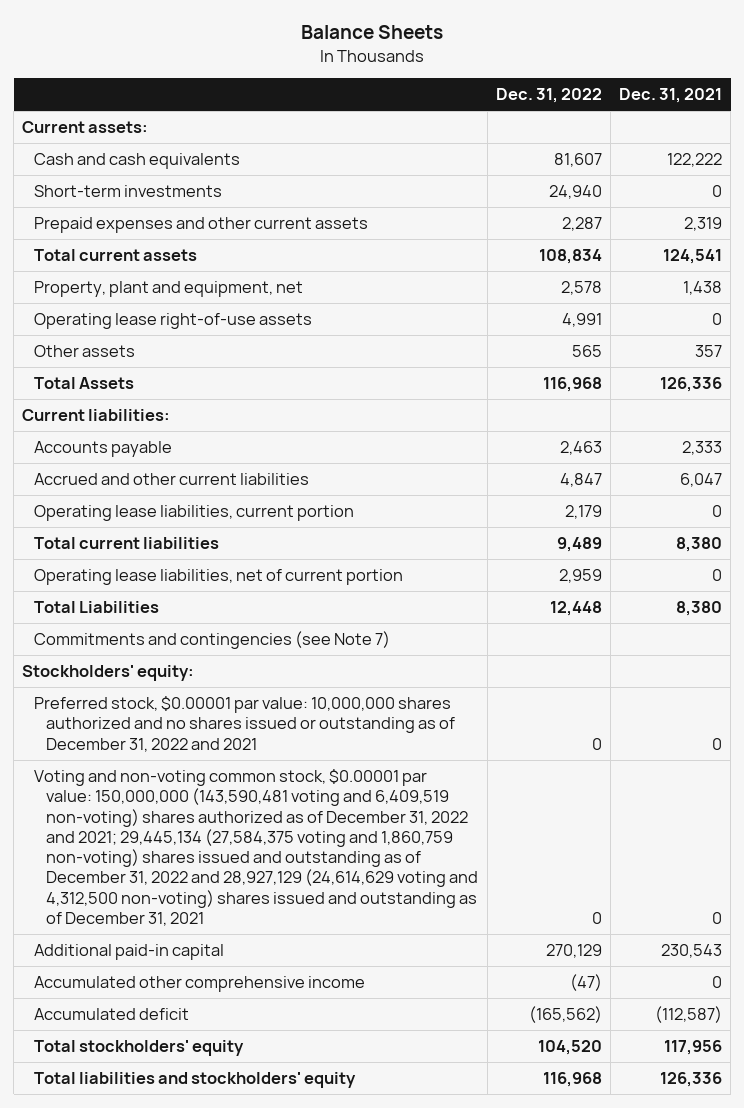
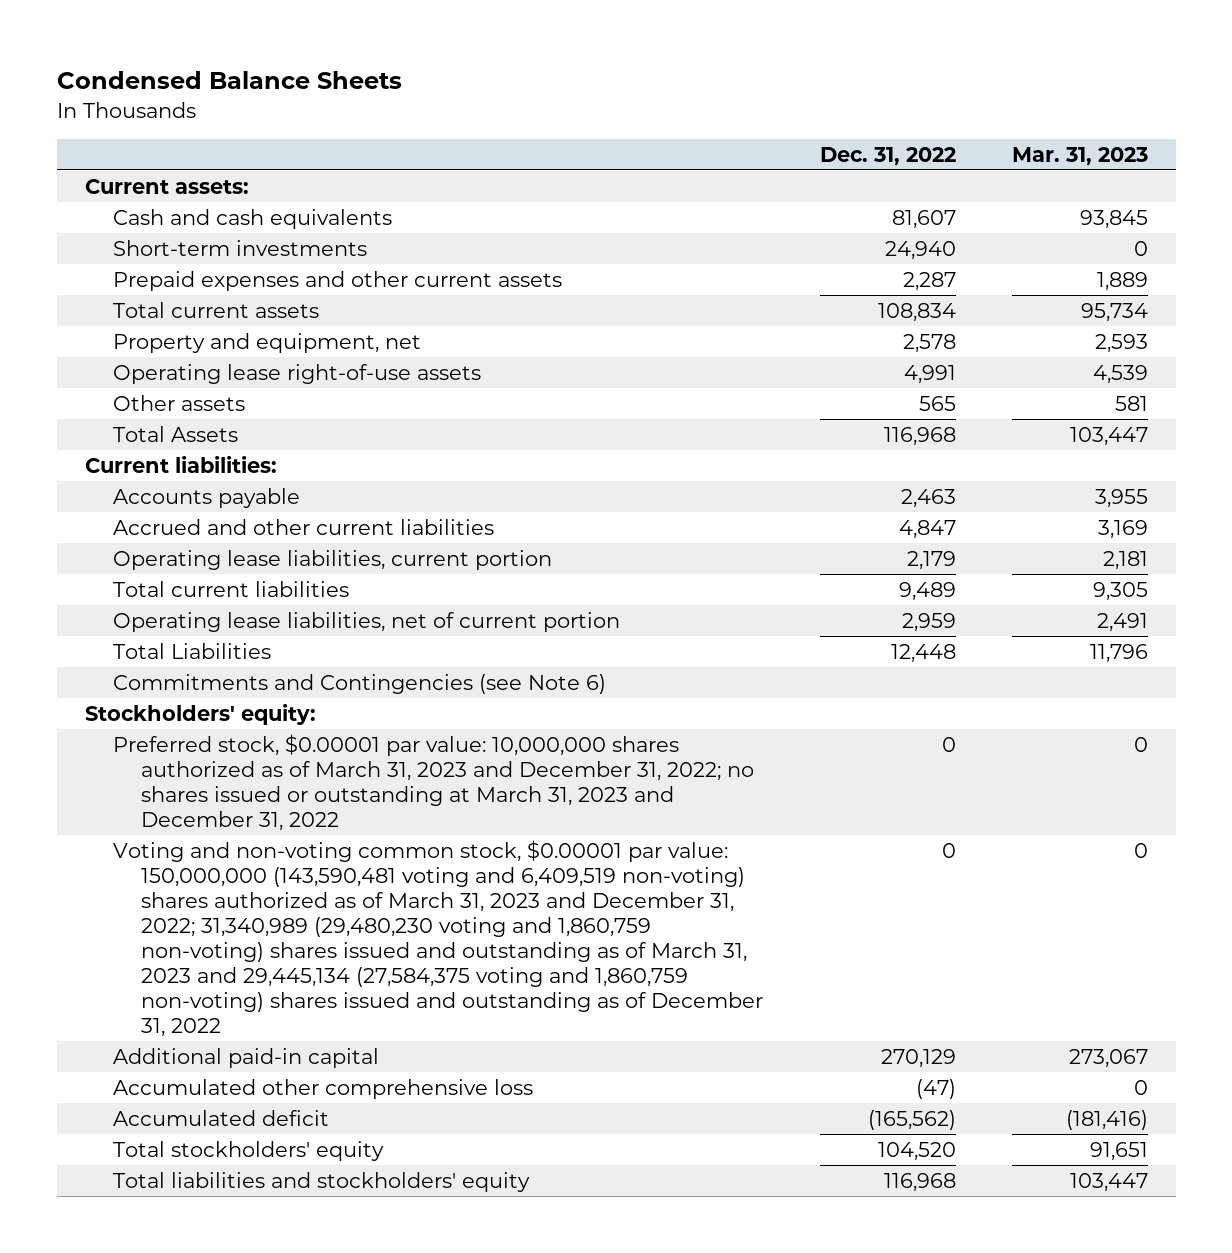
- Balance Sheets
+ Condensed Balance Sheets
- | Dec. 31, 2022 | Dec. 31, 2021
+ | Dec. 31, 2022 | Mar. 31, 2023
- Property, plant and equipment, net | 2,578 | 1,438
+ Property and equipment, net | 2,578 | 2,593
- Commitments and contingencies (see Note 7)
+ Commitments and Contingencies (see Note 6)
- Preferred stock, $0.00001 par value: 10,000,000 shares authorized and no shares issued or outstanding as of December 31, 2022 and 2021 | 0 | 0
- Voting and non-voting common stock, $0.00001 par value: 150,000,000 (143,590,481 voting and 6,409,519 non-voting) shares authorized as of December 31, 2022 and 2021; 29,445,134 (27,584,375 voting and 1,860,759 non-voting) shares issued and outstanding as of December 31, 2022 and 28,927,129 (24,614,629 voting and 4,312,500 non-voting) shares issued and outstanding as of December 31, 2021 | 0 | 0
+ Preferred stock, $0.00001 par value: 10,000,000 shares authorized as of March 31, 2023 and December 31, 2022; no shares issued or outstanding at March 31, 2023 and December 31, 2022 | 0 | 0
+ Voting and non-voting common stock, $0.00001 par value: 150,000,000 (143,590,481 voting and 6,409,519 non-voting) shares authorized as of March 31, 2023 and December 31, 2022; 31,340,989 (29,480,230 voting and 1,860,759 non-voting) shares issued and outstanding as of March 31, 2023 and 29,445,134 (27,584,375 voting and 1,860,759 non-voting) shares issued and outstanding as of December 31, 2022 | 0 | 0
- Accumulated other comprehensive income | (47) | 0
+ Accumulated other comprehensive loss | (47) | 0

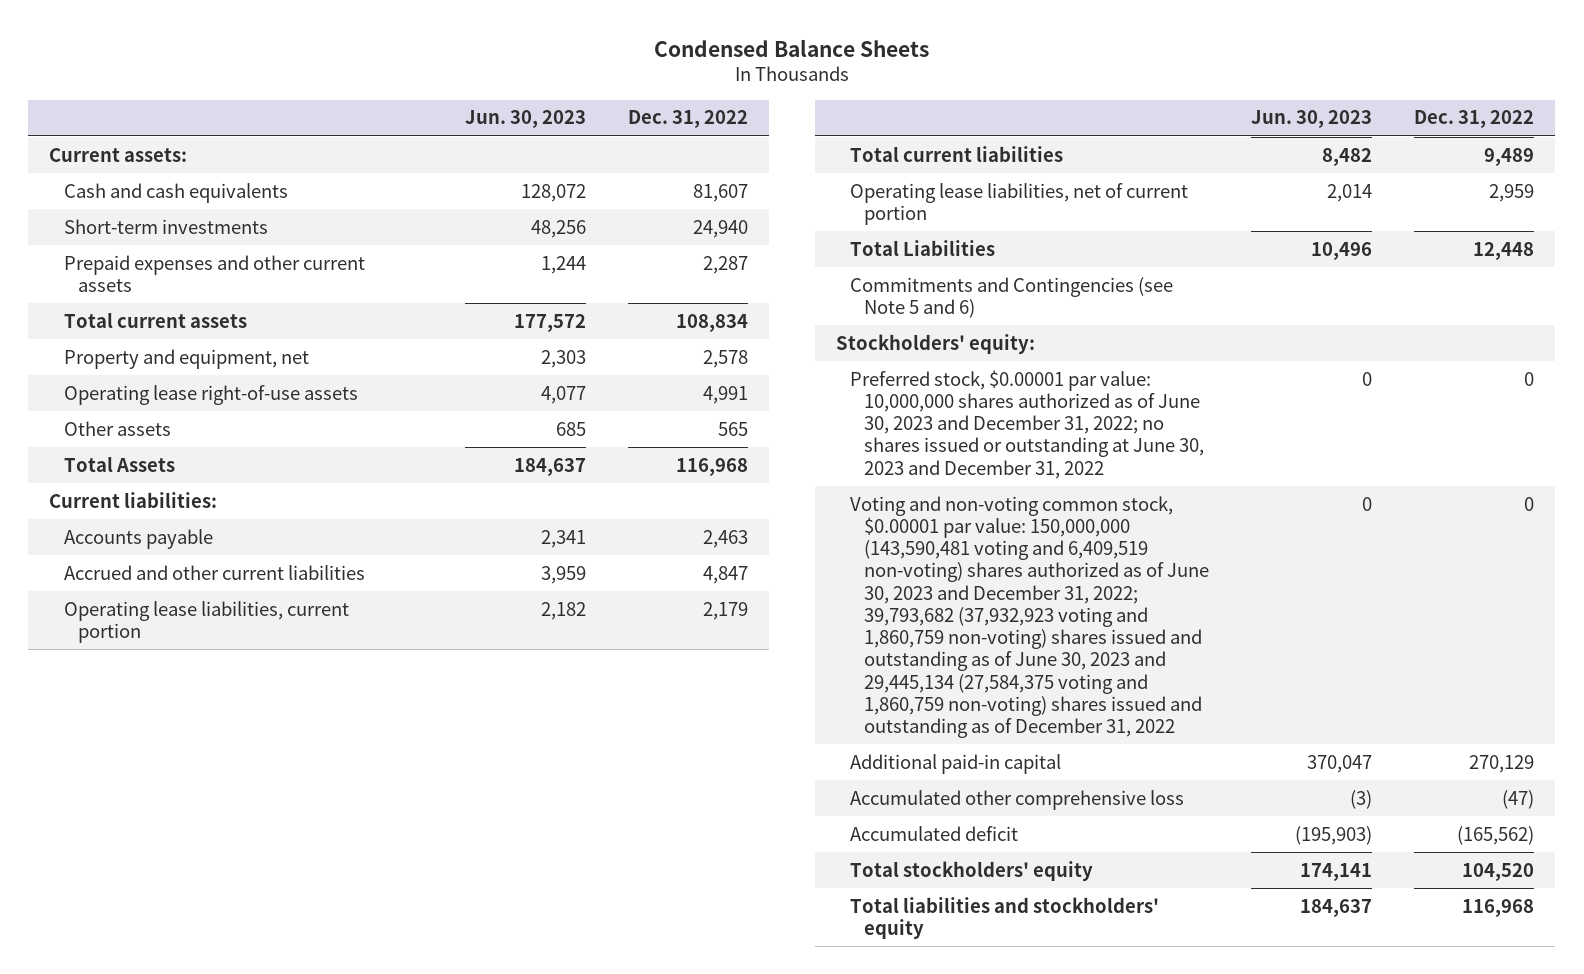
- | Dec. 31, 2022 | Mar. 31, 2023
+ | Jun. 30, 2023 | Dec. 31, 2022
- Commitments and Contingencies (see Note 6)
+ Commitments and Contingencies (see Note 5 and 6)
- Preferred stock, $0.00001 par value: 10,000,000 shares authorized as of March 31, 2023 and December 31, 2022; no shares issued or outstanding at March 31, 2023 and December 31, 2022 | 0 | 0
- Voting and non-voting common stock, $0.00001 par value: 150,000,000 (143,590,481 voting and 6,409,519 non-voting) shares authorized as of March 31, 2023 and December 31, 2022; 31,340,989 (29,480,230 voting and 1,860,759 non-voting) shares issued and outstanding as of March 31, 2023 and 29,445,134 (27,584,375 voting and 1,860,759 non-voting) shares issued and outstanding as of December 31, 2022 | 0 | 0
+ Preferred stock, $0.00001 par value: 10,000,000 shares authorized as of June 30, 2023 and December 31, 2022; no shares issued or outstanding at June 30, 2023 and December 31, 2022 | 0 | 0
+ Voting and non-voting common stock, $0.00001 par value: 150,000,000 (143,590,481 voting and 6,409,519 non-voting) shares authorized as of June 30, 2023 and December 31, 2022; 39,793,682 (37,932,923 voting and 1,860,759 non-voting) shares issued and outstanding as of June 30, 2023 and 29,445,134 (27,584,375 voting and 1,860,759 non-voting) shares issued and outstanding as of December 31, 2022 | 0 | 0

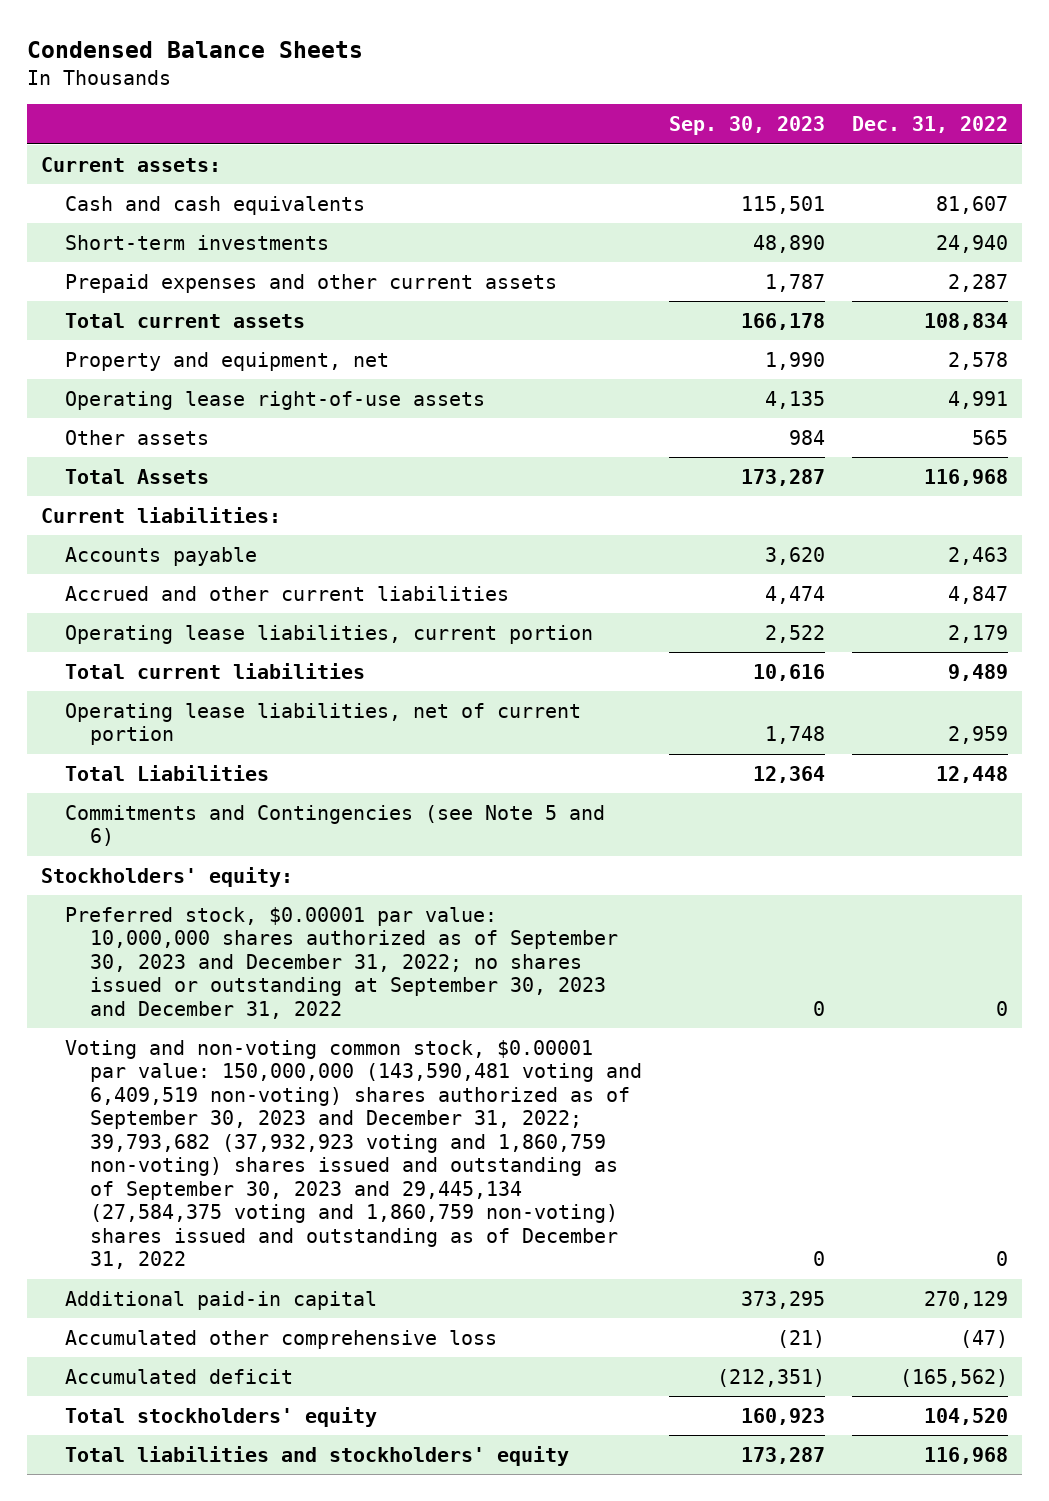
- | Jun. 30, 2023 | Dec. 31, 2022
+ | Sep. 30, 2023 | Dec. 31, 2022
- Preferred stock, $0.00001 par value: 10,000,000 shares authorized as of June 30, 2023 and December 31, 2022; no shares issued or outstanding at June 30, 2023 and December 31, 2022 | 0 | 0
- Voting and non-voting common stock, $0.00001 par value: 150,000,000 (143,590,481 voting and 6,409,519 non-voting) shares authorized as of June 30, 2023 and December 31, 2022; 39,793,682 (37,932,923 voting and 1,860,759 non-voting) shares issued and outstanding as of June 30, 2023 and 29,445,134 (27,584,375 voting and 1,860,759 non-voting) shares issued and outstanding as of December 31, 2022 | 0 | 0
+ Preferred stock, $0.00001 par value: 10,000,000 shares authorized as of September 30, 2023 and December 31, 2022; no shares issued or outstanding at September 30, 2023 and December 31, 2022 | 0 | 0
+ Voting and non-voting common stock, $0.00001 par value: 150,000,000 (143,590,481 voting and 6,409,519 non-voting) shares authorized as of September 30, 2023 and December 31, 2022; 39,793,682 (37,932,923 voting and 1,860,759 non-voting) shares issued and outstanding as of September 30, 2023 and 29,445,134 (27,584,375 voting and 1,860,759 non-voting) shares issued and outstanding as of December 31, 2022 | 0 | 0

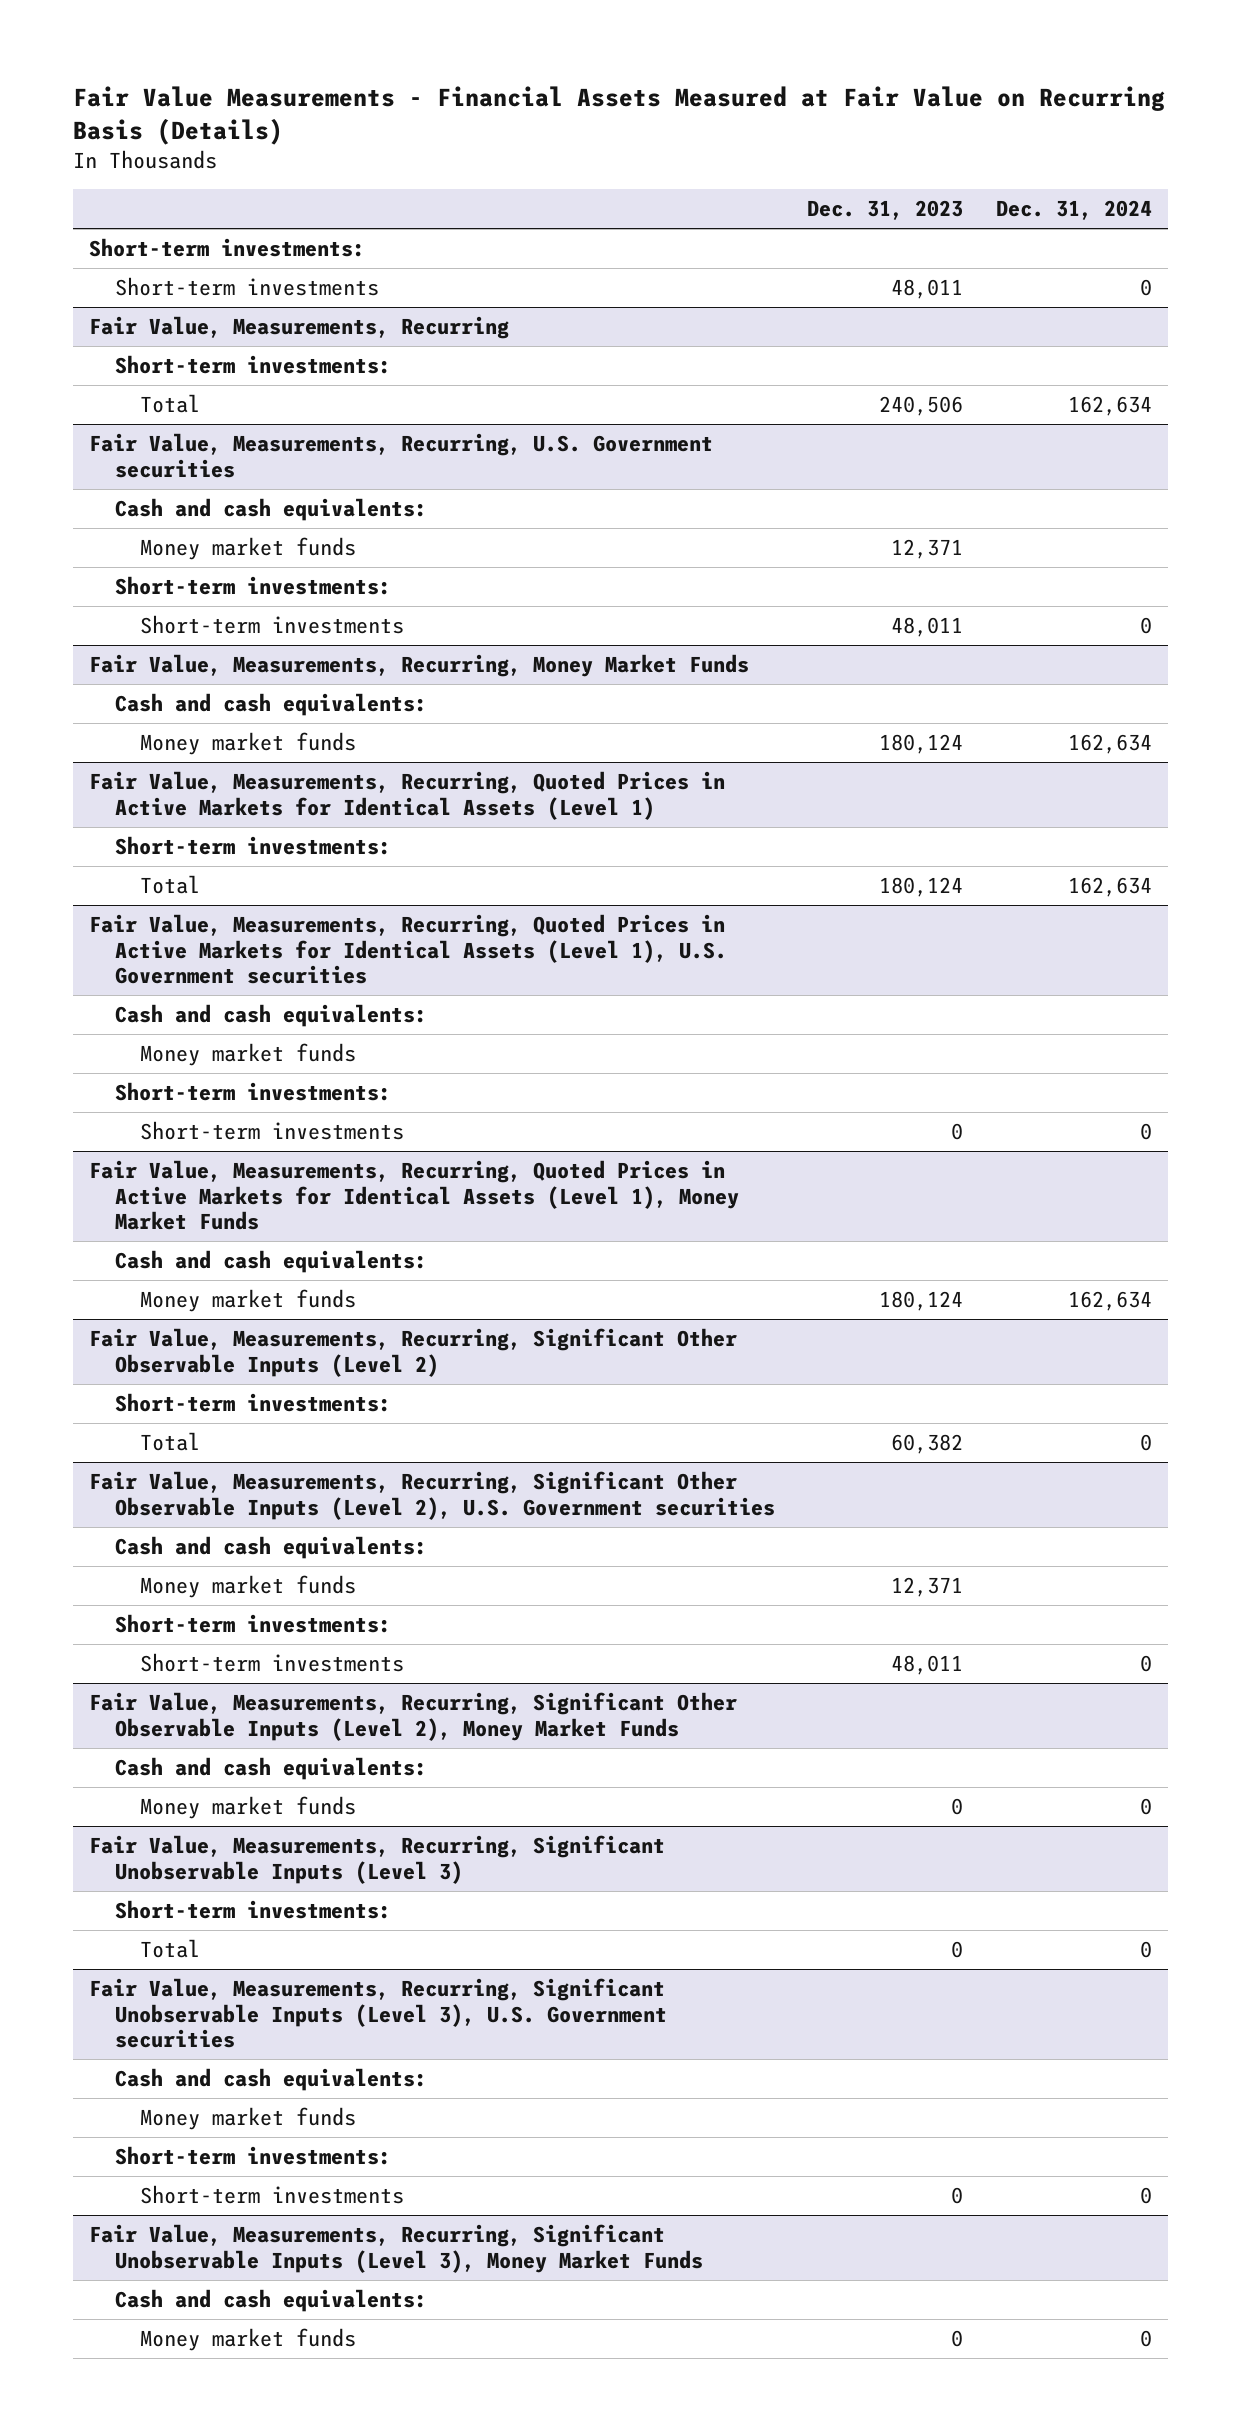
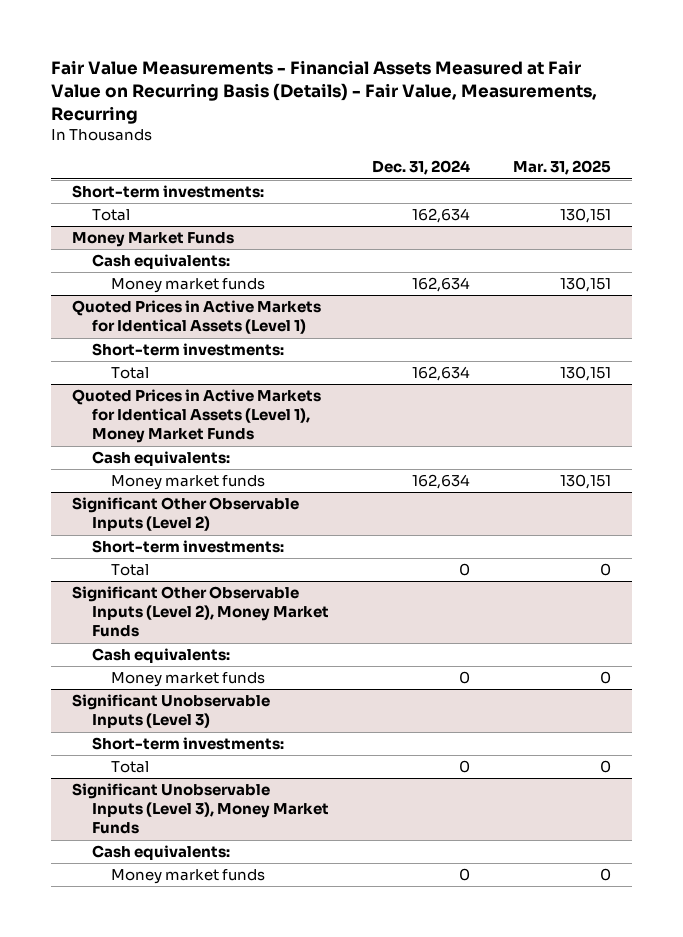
- Fair Value Measurements - Financial Assets Measured at Fair Value on Recurring Basis (Details)
+ Fair Value Measurements - Financial Assets Measured at Fair Value on Recurring Basis (Details) - Fair Value, Measurements, Recurring
- | Dec. 31, 2023 | Dec. 31, 2024
+ | Dec. 31, 2024 | Mar. 31, 2025
- Short-term investments | 48,011 | 0
- Fair Value, Measurements, Recurring
- Short-term investments:
- Fair Value, Measurements, Recurring, U.S. Government securities
- Cash and cash equivalents:
- Money market funds | 12,371 |
- Short-term investments:
- Short-term investments | 48,011 | 0
- Fair Value, Measurements, Recurring, Money Market Funds
- Cash and cash equivalents:
+ Money Market Funds
+ Cash equivalents:
- Fair Value, Measurements, Recurring, Quoted Prices in Active Markets for Identical Assets (Level 1)
+ Quoted Prices in Active Markets for Identical Assets (Level 1)
- Fair Value, Measurements, Recurring, Quoted Prices in Active Markets for Identical Assets (Level 1), U.S. Government securities
- Cash and cash equivalents:
- Money market funds
- Short-term investments:
- Short-term investments | 0 | 0
- Fair Value, Measurements, Recurring, Quoted Prices in Active Markets for Identical Assets (Level 1), Money Market Funds
- Cash and cash equivalents:
+ Quoted Prices in Active Markets for Identical Assets (Level 1), Money Market Funds
+ Cash equivalents:
- Fair Value, Measurements, Recurring, Significant Other Observable Inputs (Level 2)
+ Significant Other Observable Inputs (Level 2)
- Fair Value, Measurements, Recurring, Significant Other Observable Inputs (Level 2), U.S. Government securities
- Cash and cash equivalents:
- Money market funds | 12,371 |
- Short-term investments:
- Short-term investments | 48,011 | 0
- Fair Value, Measurements, Recurring, Significant Other Observable Inputs (Level 2), Money Market Funds
- Cash and cash equivalents:
+ Significant Other Observable Inputs (Level 2), Money Market Funds
+ Cash equivalents:
- Fair Value, Measurements, Recurring, Significant Unobservable Inputs (Level 3)
+ Significant Unobservable Inputs (Level 3)
- Fair Value, Measurements, Recurring, Significant Unobservable Inputs (Level 3), U.S. Government securities
- Cash and cash equivalents:
- Money market funds
- Short-term investments:
- Short-term investments | 0 | 0
- Fair Value, Measurements, Recurring, Significant Unobservable Inputs (Level 3), Money Market Funds
- Cash and cash equivalents:
+ Significant Unobservable Inputs (Level 3), Money Market Funds
+ Cash equivalents:

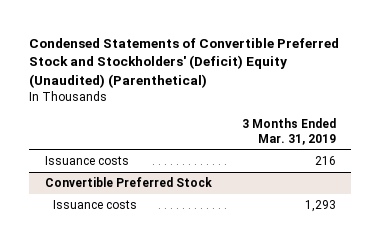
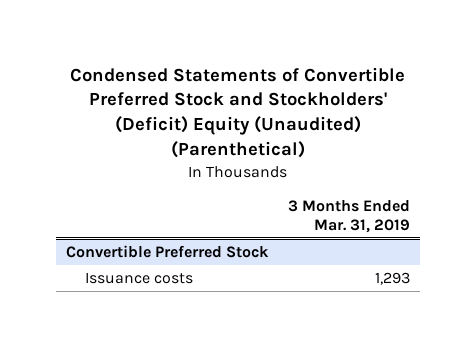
- Issuance costs | 216

